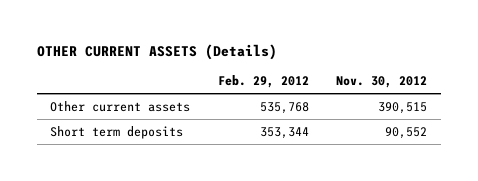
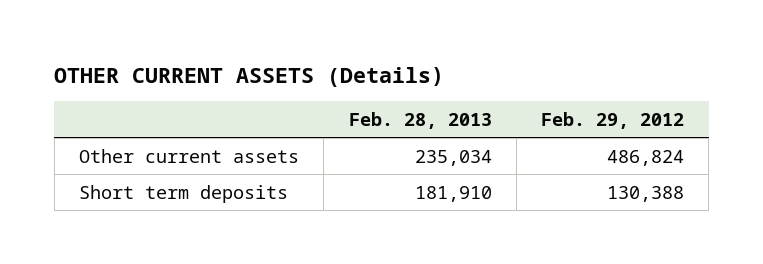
- | Feb. 29, 2012 | Nov. 30, 2012
+ | Feb. 28, 2013 | Feb. 29, 2012
- Other current assets | 535,768 | 390,515
- Short term deposits | 353,344 | 90,552
+ Other current assets | 235,034 | 486,824
+ Short term deposits | 181,910 | 130,388

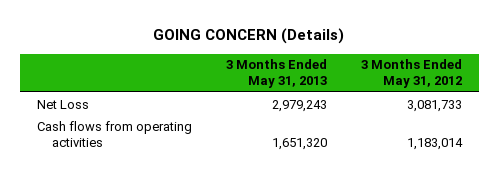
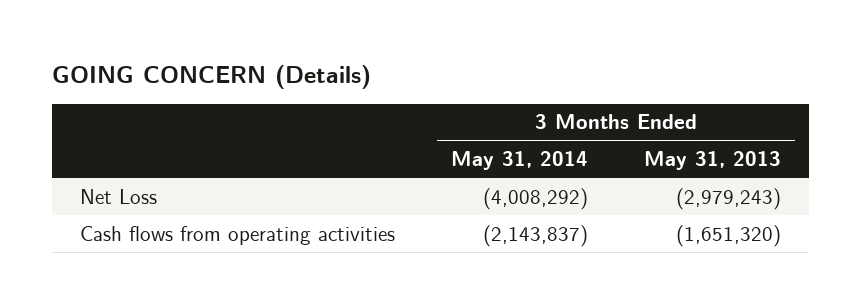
- | 3 Months Ended May 31, 2013 | 3 Months Ended May 31, 2012
+ | 3 Months Ended May 31, 2014 | 3 Months Ended May 31, 2013
- Net Loss | 2,979,243 | 3,081,733
- Cash flows from operating activities | 1,651,320 | 1,183,014
+ Net Loss | (4,008,292) | (2,979,243)
+ Cash flows from operating activities | (2,143,837) | (1,651,320)

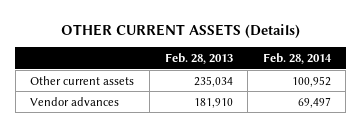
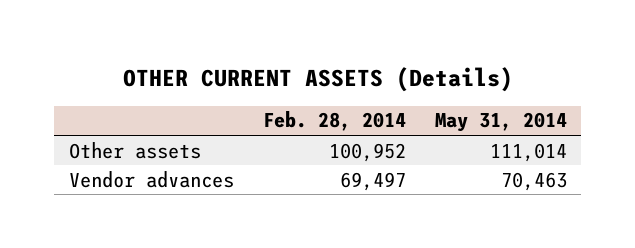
- | Feb. 28, 2013 | Feb. 28, 2014
+ | Feb. 28, 2014 | May 31, 2014
- Other current assets | 235,034 | 100,952
+ Other assets | 100,952 | 111,014

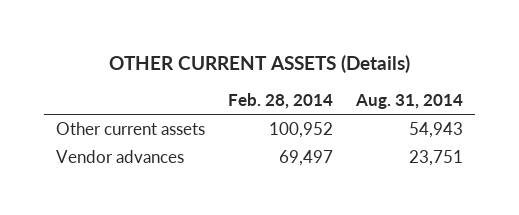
- | Feb. 28, 2014 | May 31, 2014
+ | Feb. 28, 2014 | Aug. 31, 2014
- Other assets | 100,952 | 111,014
+ Other current assets | 100,952 | 54,943

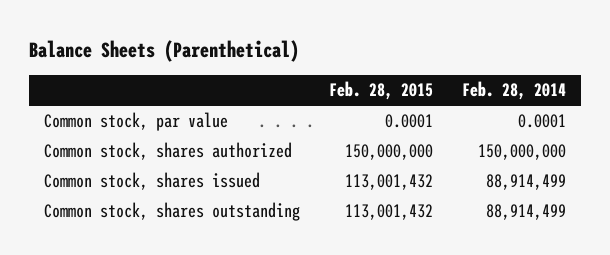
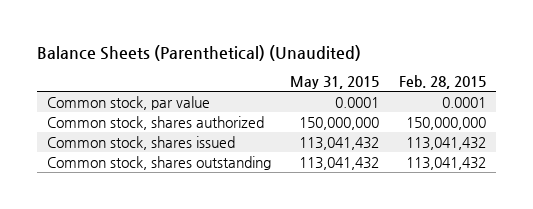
- Balance Sheets (Parenthetical)
+ Balance Sheets (Parenthetical) (Unaudited)
- | Feb. 28, 2015 | Feb. 28, 2014
+ | May 31, 2015 | Feb. 28, 2015
- Common stock, shares issued | 113,001,432 | 88,914,499
- Common stock, shares outstanding | 113,001,432 | 88,914,499
+ Common stock, shares issued | 113,041,432 | 113,041,432
+ Common stock, shares outstanding | 113,041,432 | 113,041,432

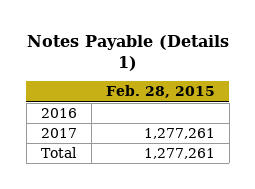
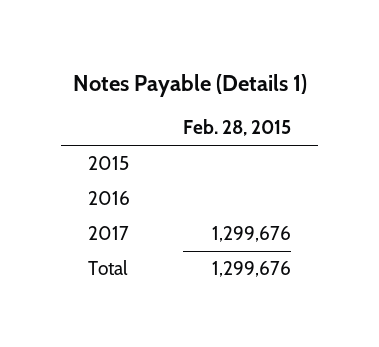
+ 2015
- 2017 | 1,277,261
- Total | 1,277,261
+ 2017 | 1,299,676
+ Total | 1,299,676

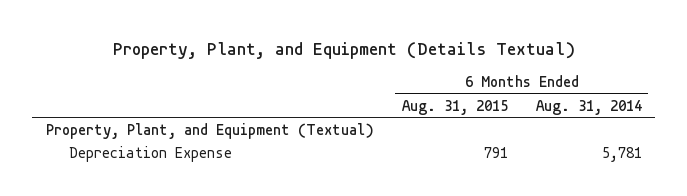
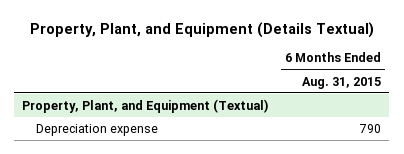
- | 6 Months Ended Aug. 31, 2015 | 6 Months Ended Aug. 31, 2014
+ | 6 Months Ended Aug. 31, 2015
- Depreciation Expense | 791 | 5,781
+ Depreciation expense | 790

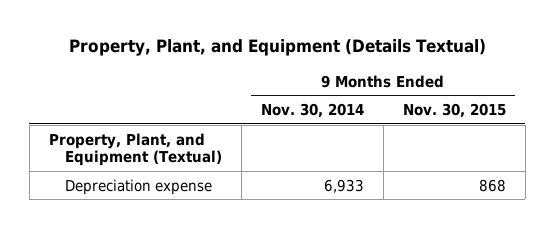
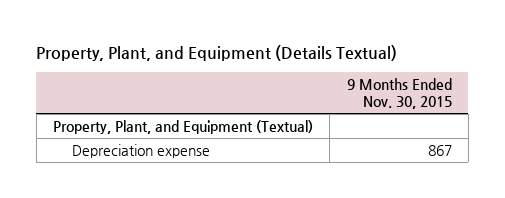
- | 9 Months Ended Nov. 30, 2014 | 9 Months Ended Nov. 30, 2015
+ | 9 Months Ended Nov. 30, 2015
- Depreciation expense | 6,933 | 868
+ Depreciation expense | 867

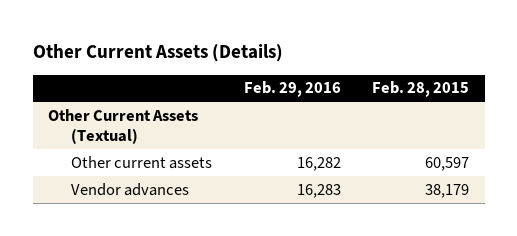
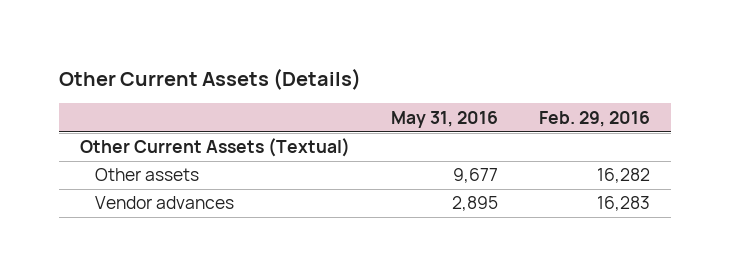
- | Feb. 29, 2016 | Feb. 28, 2015
+ | May 31, 2016 | Feb. 29, 2016
- Other current assets | 16,282 | 60,597
+ Other assets | 9,677 | 16,282

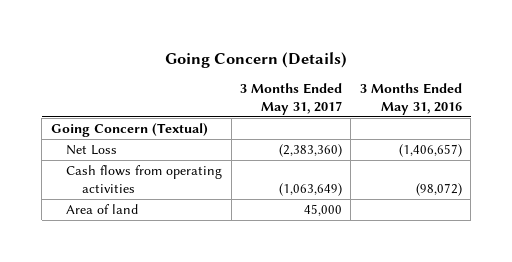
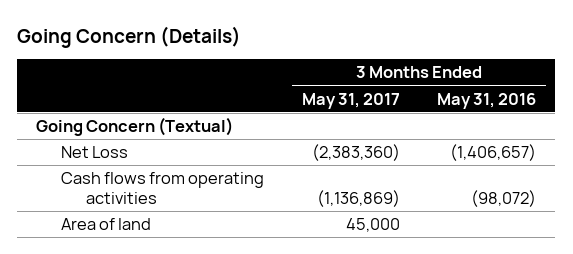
- Cash flows from operating activities | (1,063,649) | (98,072)
+ Cash flows from operating activities | (1,136,869) | (98,072)

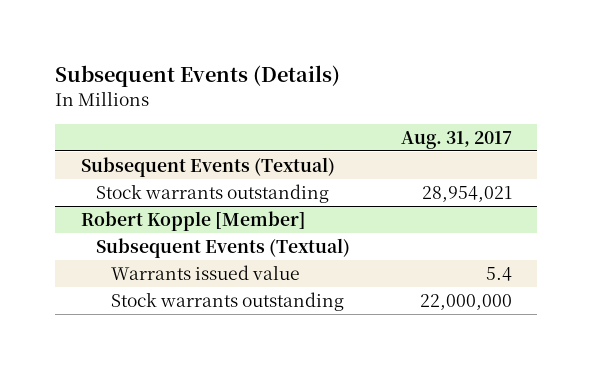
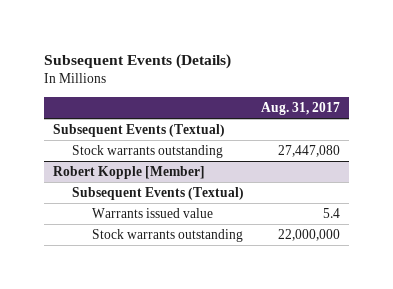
- Stock warrants outstanding | 28,954,021
+ Stock warrants outstanding | 27,447,080

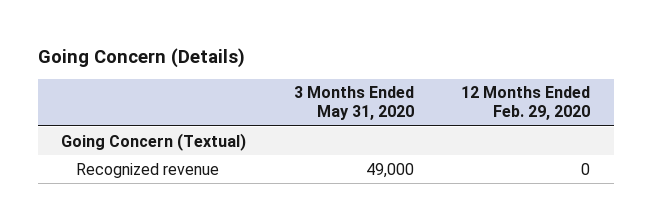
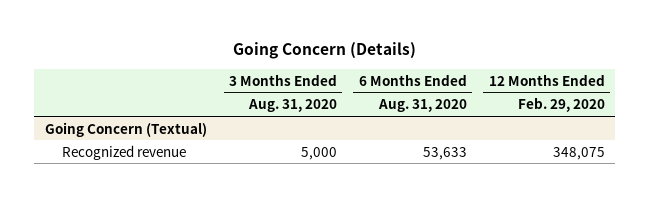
- | 3 Months Ended May 31, 2020 | 12 Months Ended Feb. 29, 2020
+ | 3 Months Ended Aug. 31, 2020 | 6 Months Ended Aug. 31, 2020 | 12 Months Ended Feb. 29, 2020
- Recognized revenue | 49,000 | 0
+ Recognized revenue | 5,000 | 53,633 | 348,075

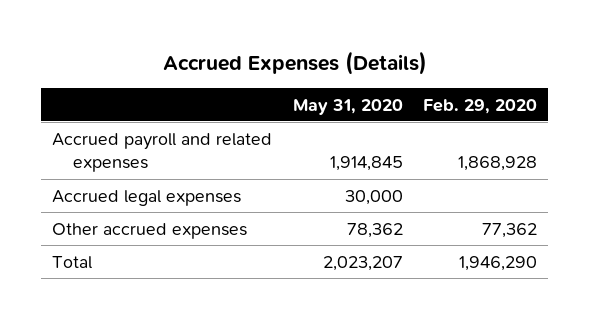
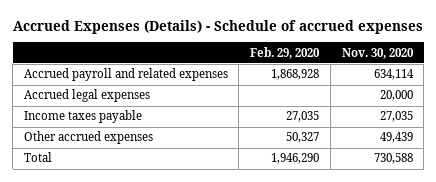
- Accrued Expenses (Details)
+ Accrued Expenses (Details) - Schedule of accrued expenses
- | May 31, 2020 | Feb. 29, 2020
+ | Feb. 29, 2020 | Nov. 30, 2020
- Other accrued expenses | 78,362 | 77,362
+ Income taxes payable | 27,035 | 27,035
+ Other accrued expenses | 50,327 | 49,439

